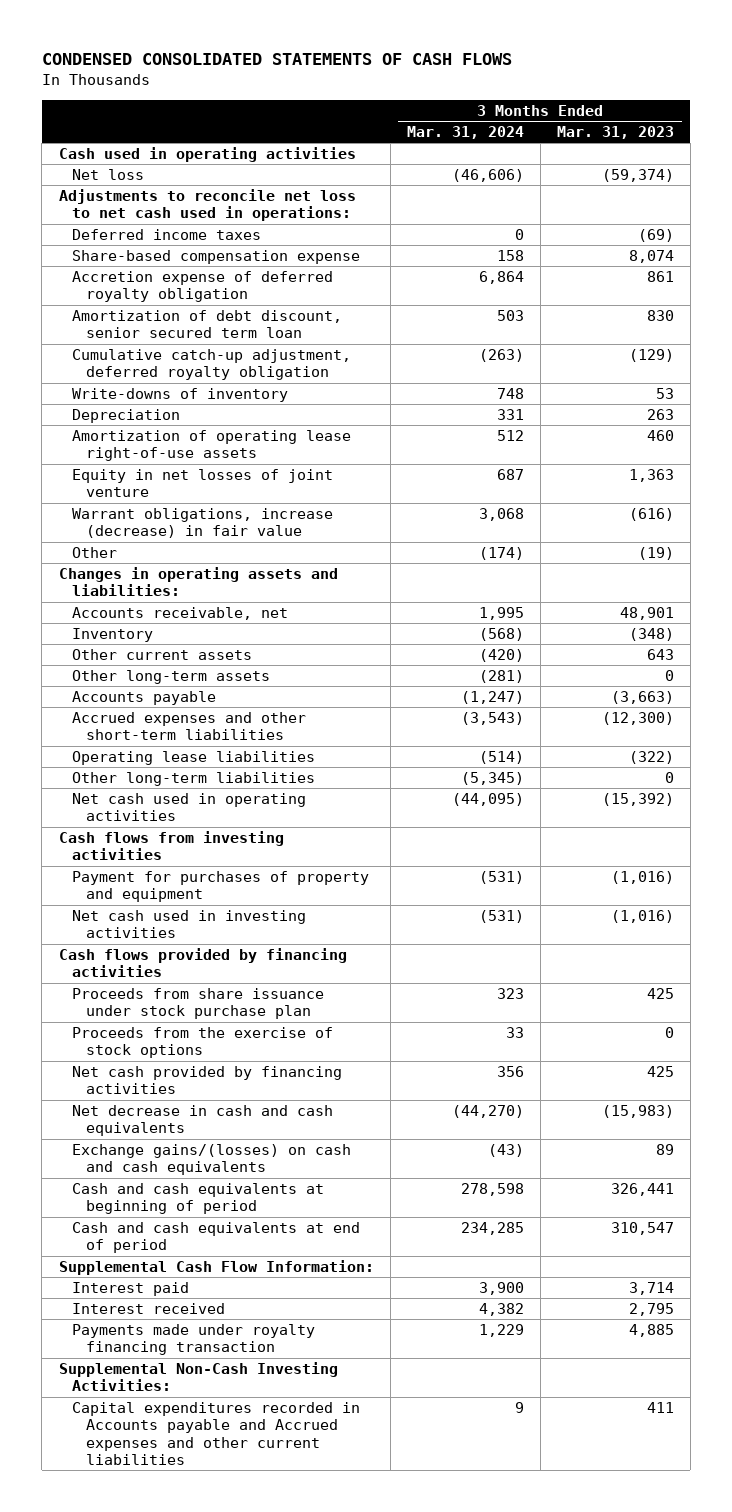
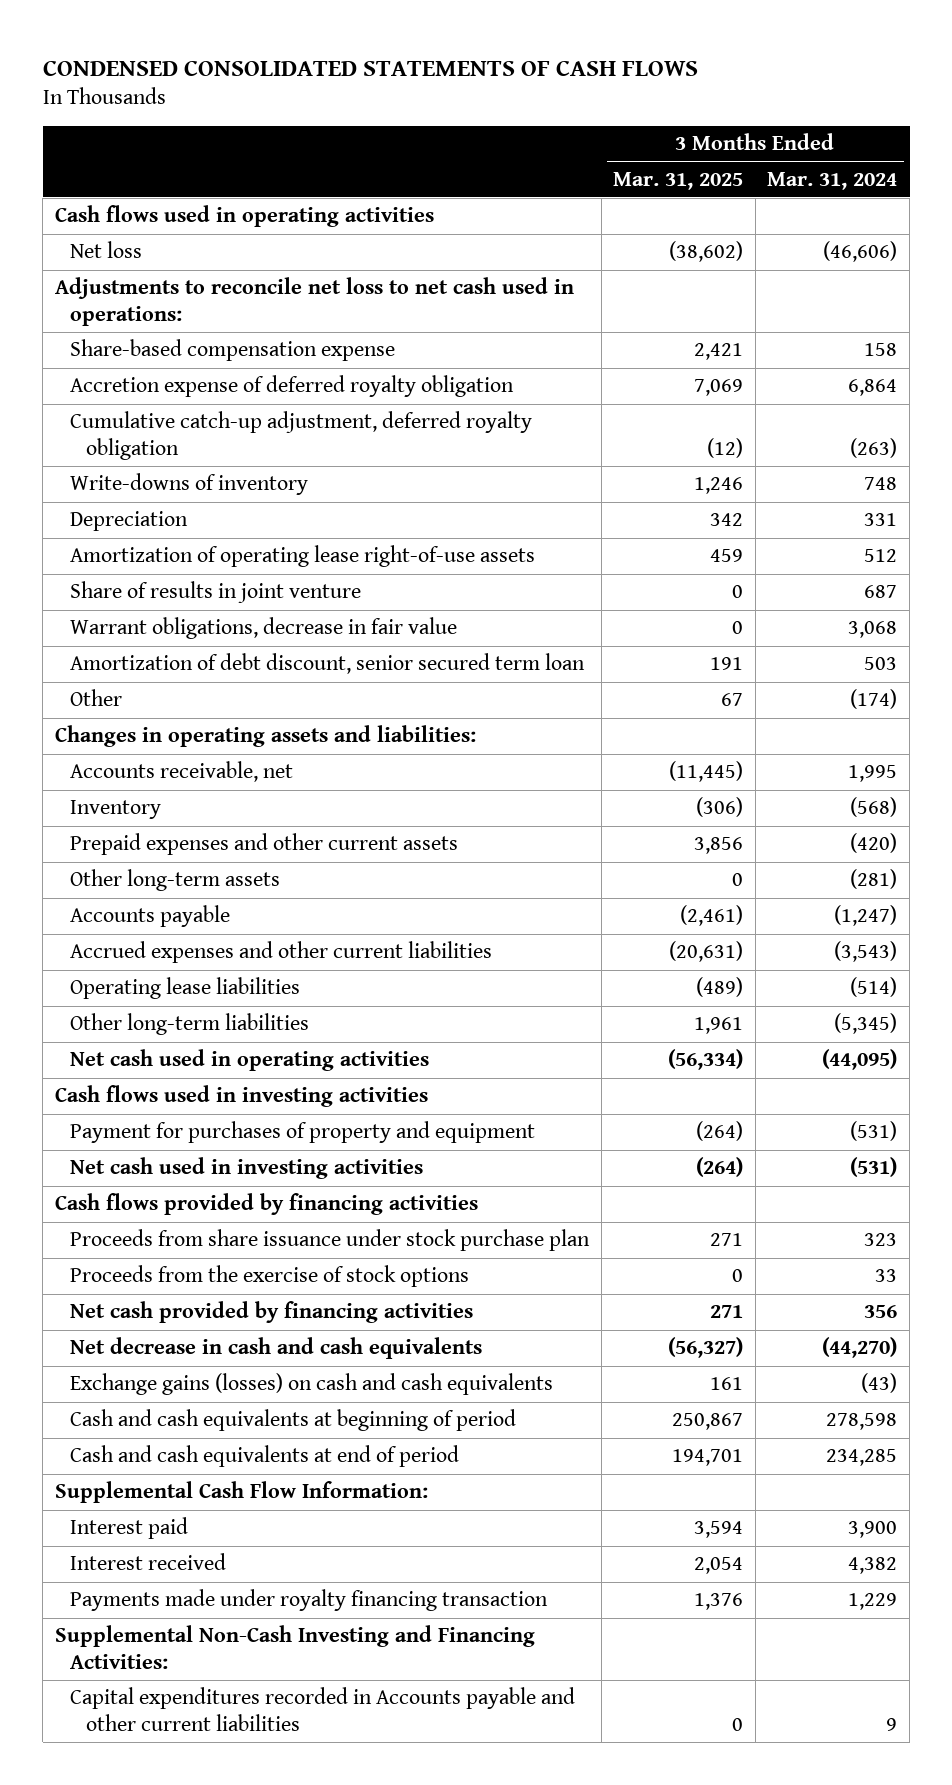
- | 3 Months Ended Mar. 31, 2024 | 3 Months Ended Mar. 31, 2023
+ | 3 Months Ended Mar. 31, 2025 | 3 Months Ended Mar. 31, 2024
- Cash used in operating activities
+ Cash flows used in operating activities
- Deferred income taxes | 0 | (69)
- Equity in net losses of joint venture | 687 | 1,363
- Warrant obligations, increase (decrease) in fair value | 3,068 | (616)
+ Share of results in joint venture | 0 | 687
+ Warrant obligations, decrease in fair value | 0 | 3,068
moved down: Amortization of debt discount, senior secured term loan | 191 | 503
- Other current assets | (420) | 643
+ Prepaid expenses and other current assets | 3,856 | (420)
- Accrued expenses and other short-term liabilities | (3,543) | (12,300)
+ Accrued expenses and other current liabilities | (20,631) | (3,543)
- Cash flows from investing activities
+ Cash flows used in investing activities
- Exchange gains/(losses) on cash and cash equivalents | (43) | 89
+ Exchange gains (losses) on cash and cash equivalents | 161 | (43)
- Supplemental Non-Cash Investing Activities:
- Capital expenditures recorded in Accounts payable and Accrued expenses and other current liabilities | 9 | 411
+ Supplemental Non-Cash Investing and Financing Activities:
+ Capital expenditures recorded in Accounts payable and other current liabilities | 0 | 9

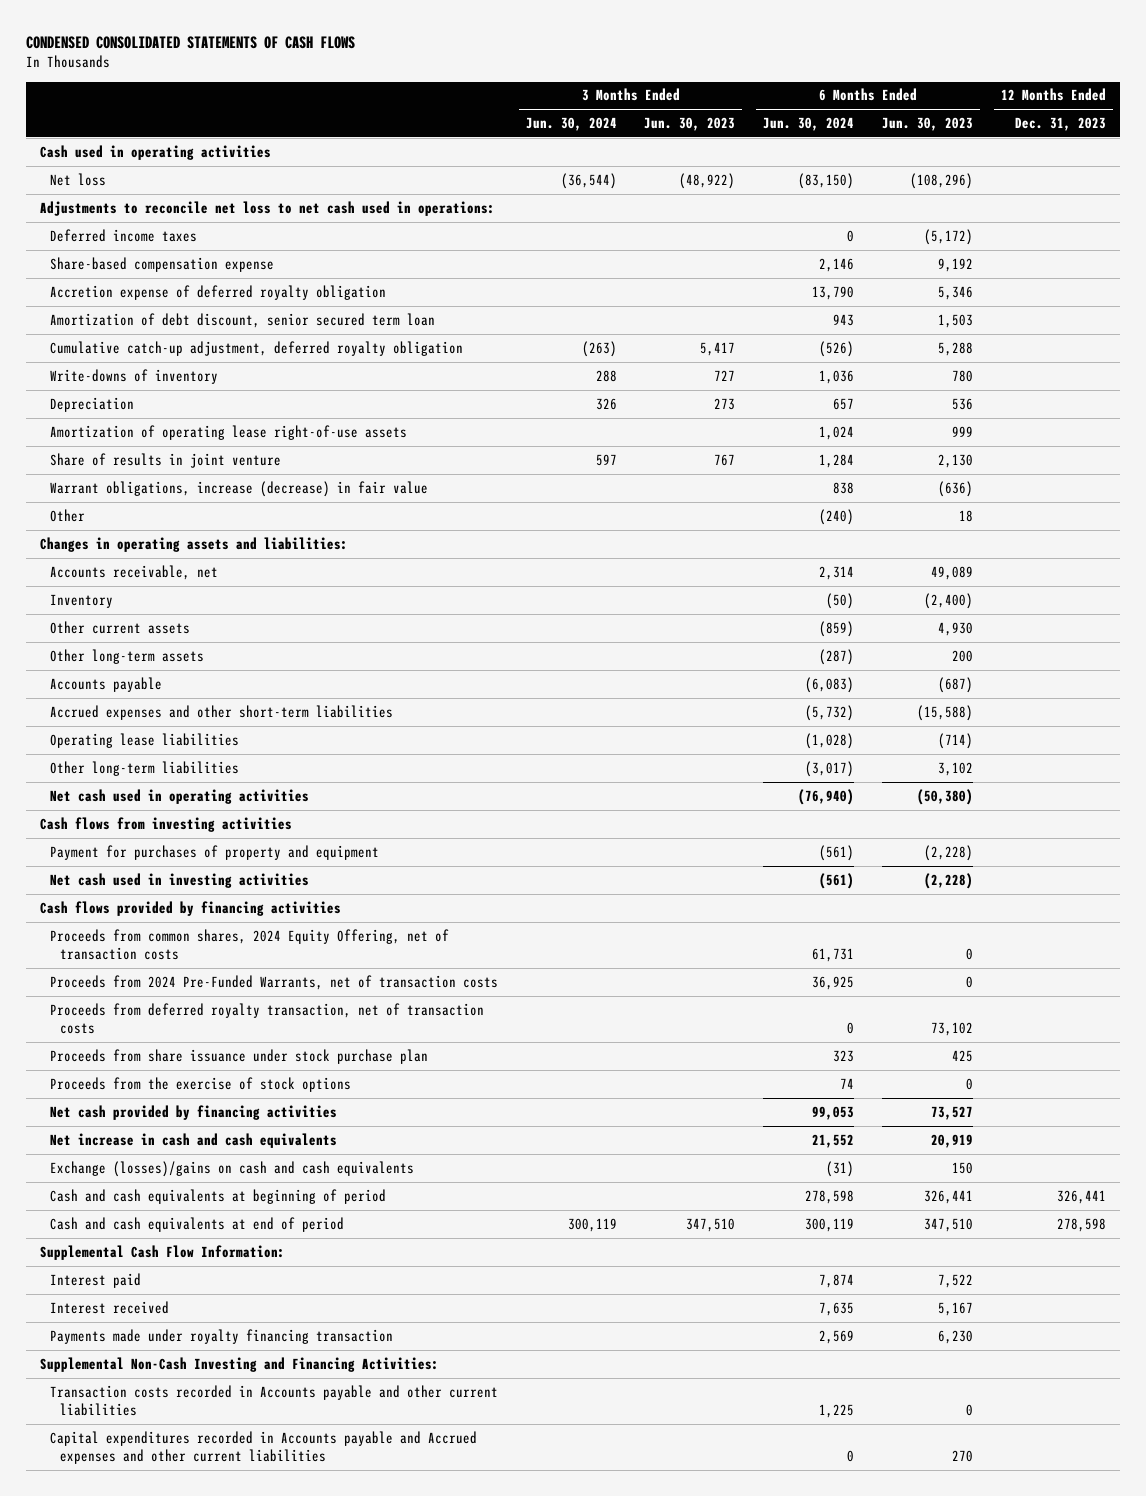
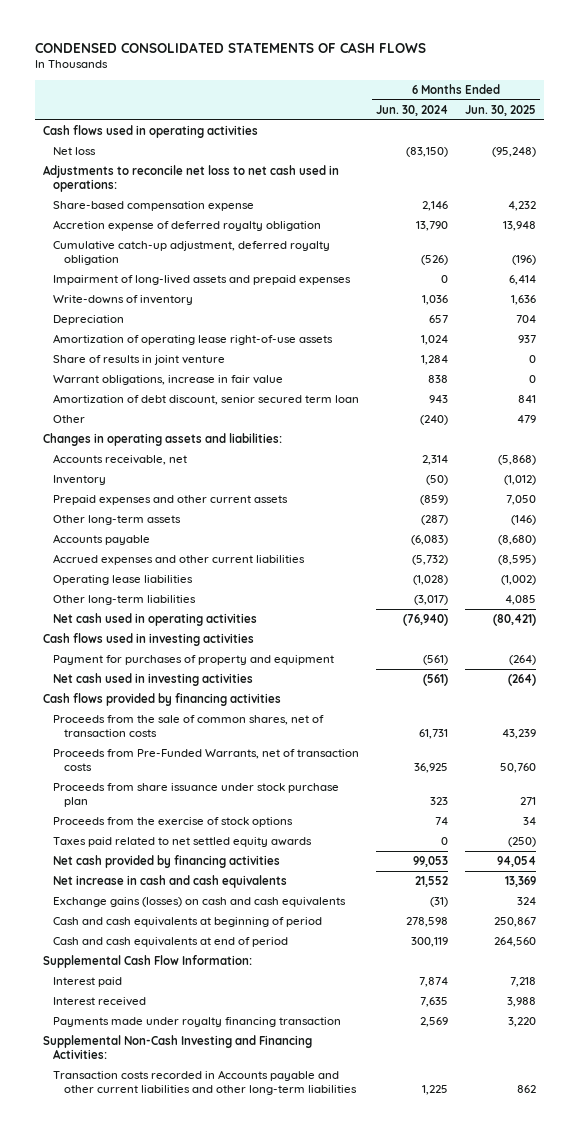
- | 3 Months Ended Jun. 30, 2024 | 3 Months Ended Jun. 30, 2023 | 6 Months Ended Jun. 30, 2024 | 6 Months Ended Jun. 30, 2023 | 12 Months Ended Dec. 31, 2023
+ | 6 Months Ended Jun. 30, 2024 | 6 Months Ended Jun. 30, 2025
- Cash used in operating activities
+ Cash flows used in operating activities
- Deferred income taxes | | | 0 | (5,172) |
+ Impairment of long-lived assets and prepaid expenses | 0 | 6,414
- Warrant obligations, increase (decrease) in fair value | | | 838 | (636) |
+ Warrant obligations, increase in fair value | 838 | 0
moved down: Amortization of debt discount, senior secured term loan | 943 | 841
- Other current assets | | | (859) | 4,930 |
+ Prepaid expenses and other current assets | (859) | 7,050
- Accrued expenses and other short-term liabilities | | | (5,732) | (15,588) |
+ Accrued expenses and other current liabilities | (5,732) | (8,595)
- Cash flows from investing activities
+ Cash flows used in investing activities
- Proceeds from common shares, 2024 Equity Offering, net of transaction costs | | | 61,731 | 0 |
- Proceeds from 2024 Pre-Funded Warrants, net of transaction costs | | | 36,925 | 0 |
- Proceeds from deferred royalty transaction, net of transaction costs | | | 0 | 73,102 |
+ Proceeds from the sale of common shares, net of transaction costs | 61,731 | 43,239
+ Proceeds from Pre-Funded Warrants, net of transaction costs | 36,925 | 50,760
+ Taxes paid related to net settled equity awards | 0 | (250)
- Exchange (losses)/gains on cash and cash equivalents | | | (31) | 150 |
+ Exchange gains (losses) on cash and cash equivalents | (31) | 324
- Transaction costs recorded in Accounts payable and other current liabilities | | | 1,225 | 0 |
- Capital expenditures recorded in Accounts payable and Accrued expenses and other current liabilities | | | 0 | 270 |
+ Transaction costs recorded in Accounts payable and other current liabilities and other long-term liabilities | 1,225 | 862

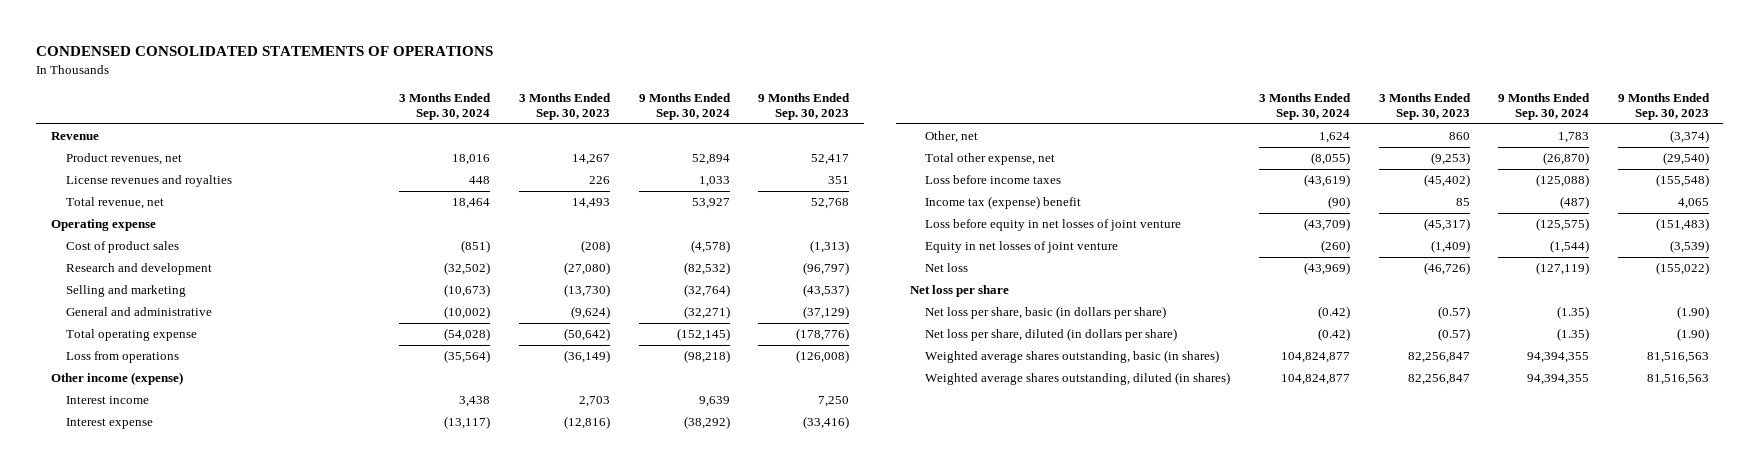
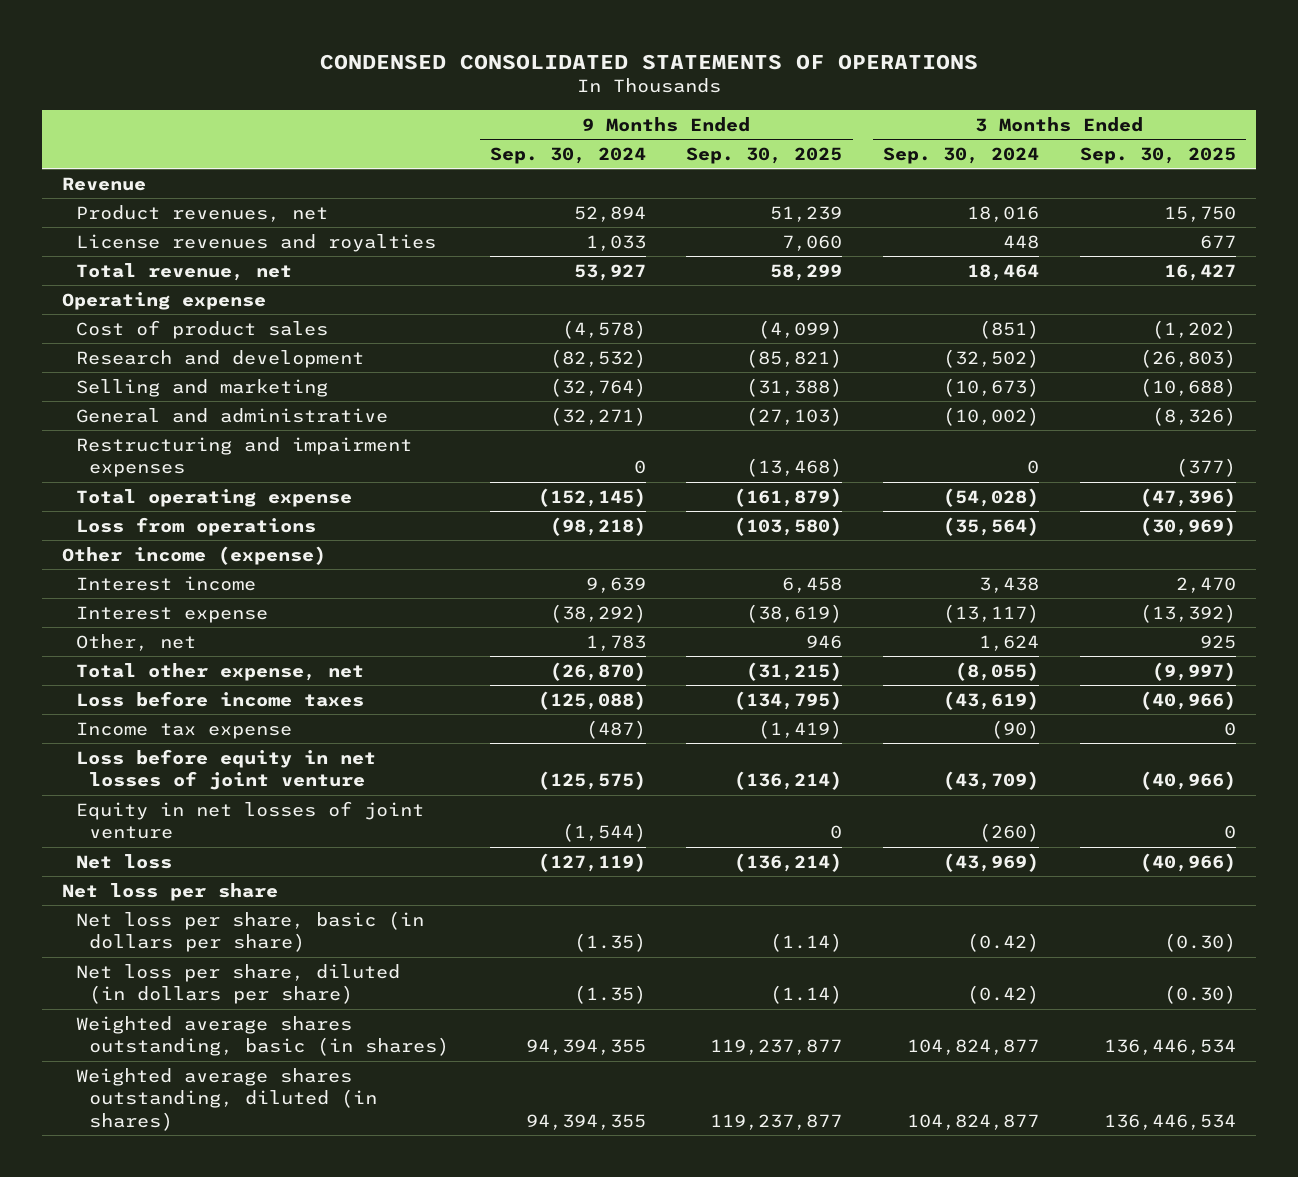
- | 3 Months Ended Sep. 30, 2024 | 3 Months Ended Sep. 30, 2023 | 9 Months Ended Sep. 30, 2024 | 9 Months Ended Sep. 30, 2023
+ | 9 Months Ended Sep. 30, 2024 | 9 Months Ended Sep. 30, 2025 | 3 Months Ended Sep. 30, 2024 | 3 Months Ended Sep. 30, 2025
+ Restructuring and impairment expenses | 0 | (13,468) | 0 | (377)
- Income tax (expense) benefit | (90) | 85 | (487) | 4,065
+ Income tax expense | (487) | (1,419) | (90) | 0

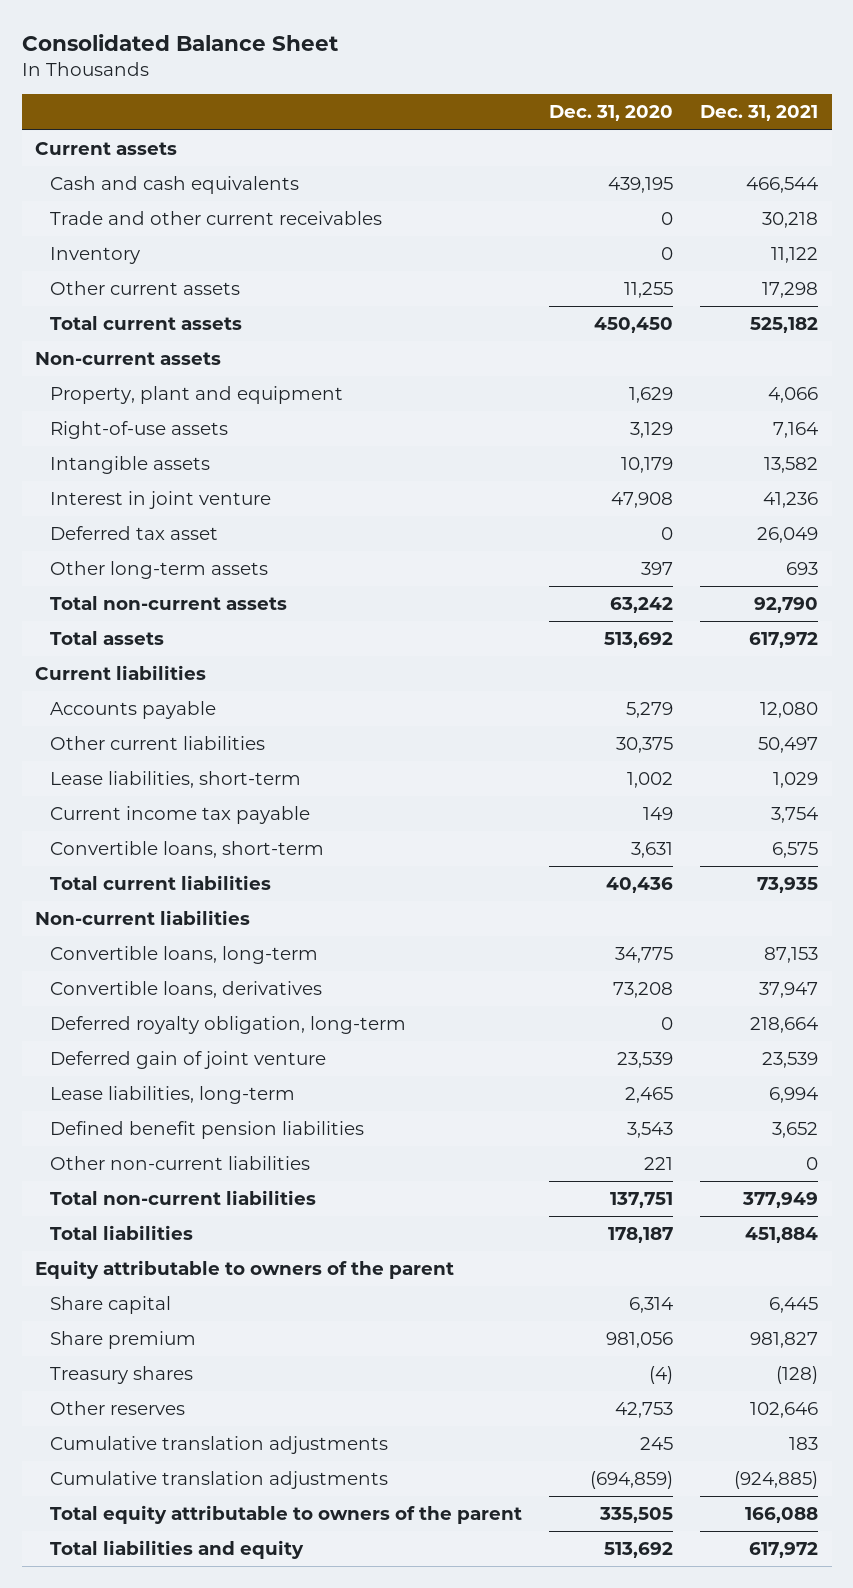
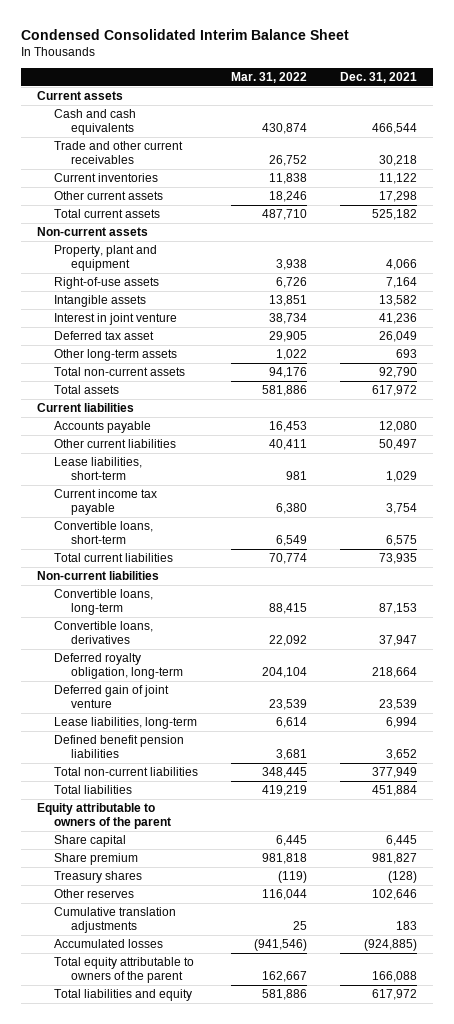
- Consolidated Balance Sheet
+ Condensed Consolidated Interim Balance Sheet
- | Dec. 31, 2020 | Dec. 31, 2021
+ | Mar. 31, 2022 | Dec. 31, 2021
- Inventory | 0 | 11,122
+ Current inventories | 11,838 | 11,122
- Other non-current liabilities | 221 | 0
- Cumulative translation adjustments | (694,859) | (924,885)
+ Accumulated losses | (941,546) | (924,885)

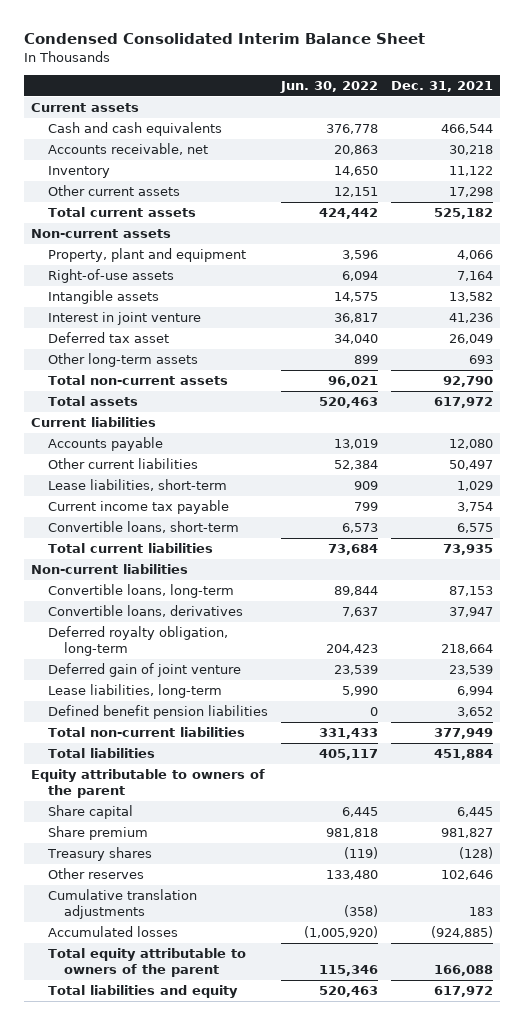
- | Mar. 31, 2022 | Dec. 31, 2021
+ | Jun. 30, 2022 | Dec. 31, 2021
- Trade and other current receivables | 26,752 | 30,218
- Current inventories | 11,838 | 11,122
+ Accounts receivable, net | 20,863 | 30,218
+ Inventory | 14,650 | 11,122

